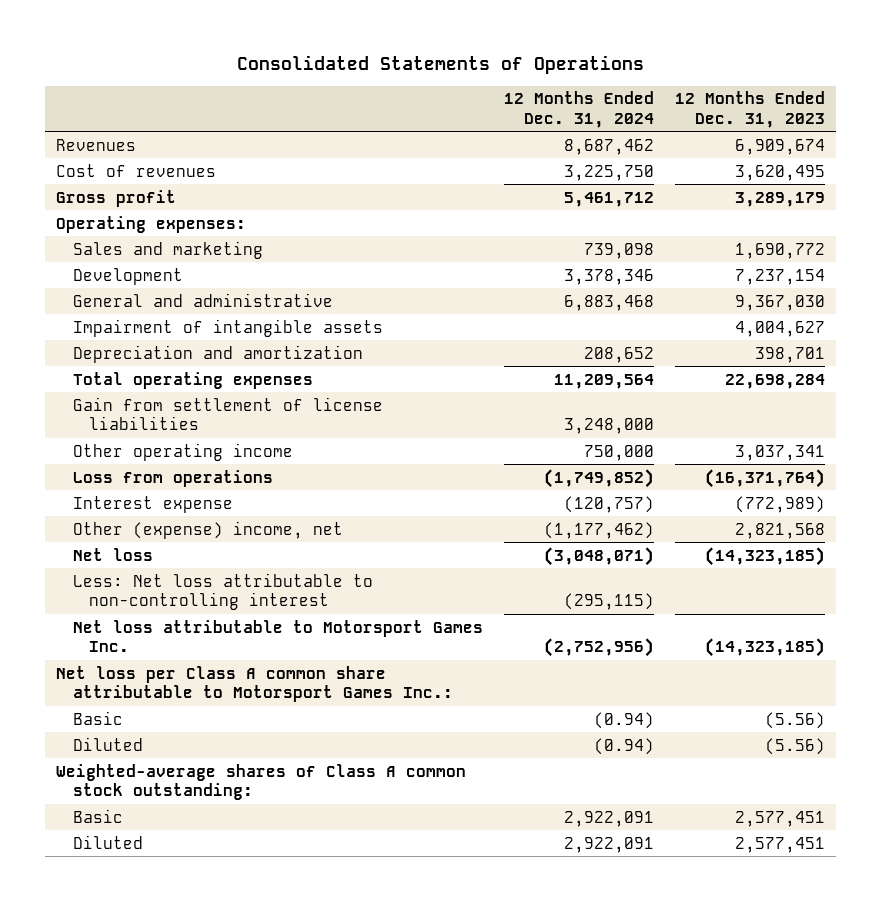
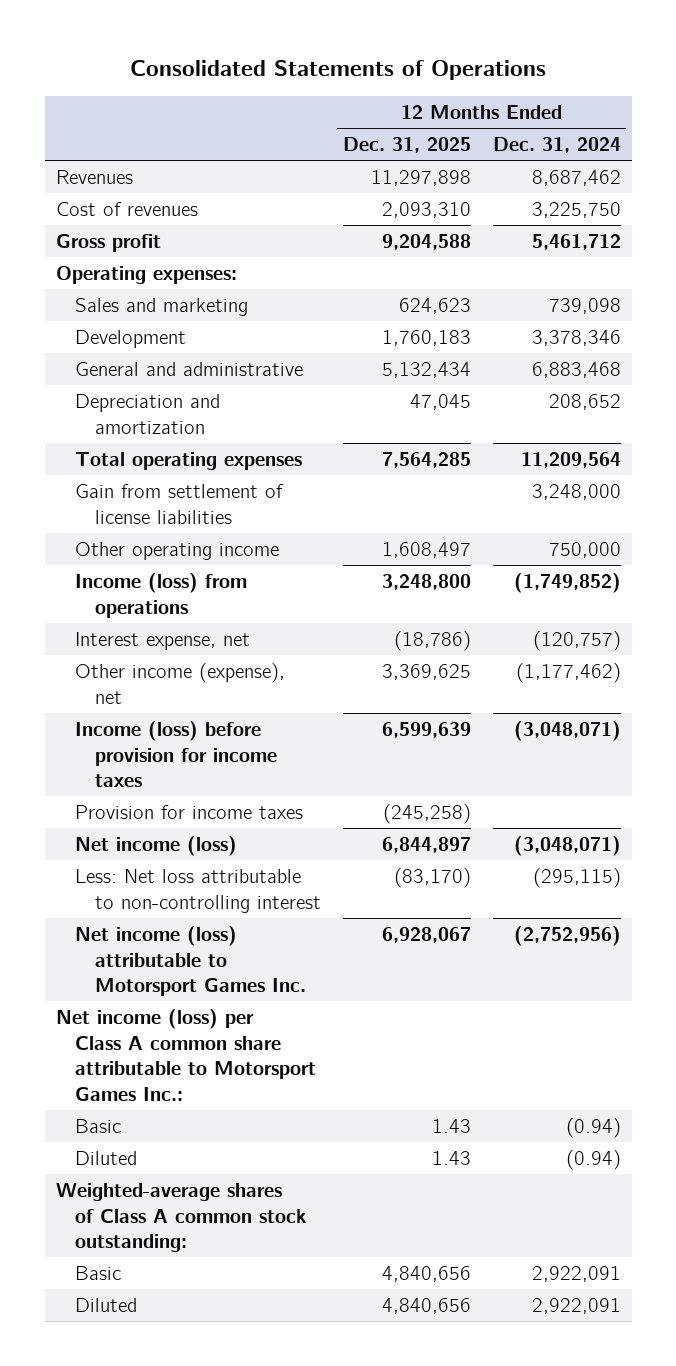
- | 12 Months Ended Dec. 31, 2024 | 12 Months Ended Dec. 31, 2023
+ | 12 Months Ended Dec. 31, 2025 | 12 Months Ended Dec. 31, 2024
- Impairment of intangible assets | | 4,004,627
- Loss from operations | (1,749,852) | (16,371,764)
- Interest expense | (120,757) | (772,989)
- Other (expense) income, net | (1,177,462) | 2,821,568
- Net loss | (3,048,071) | (14,323,185)
+ Income (loss) from operations | 3,248,800 | (1,749,852)
+ Interest expense, net | (18,786) | (120,757)
+ Other income (expense), net | 3,369,625 | (1,177,462)
+ Income (loss) before provision for income taxes | 6,599,639 | (3,048,071)
+ Provision for income taxes | (245,258) |
+ Net income (loss) | 6,844,897 | (3,048,071)
- Net loss attributable to Motorsport Games Inc. | (2,752,956) | (14,323,185)
- Net loss per Class A common share attributable to Motorsport Games Inc.:
+ Net income (loss) attributable to Motorsport Games Inc. | 6,928,067 | (2,752,956)
+ Net income (loss) per Class A common share attributable to Motorsport Games Inc.:

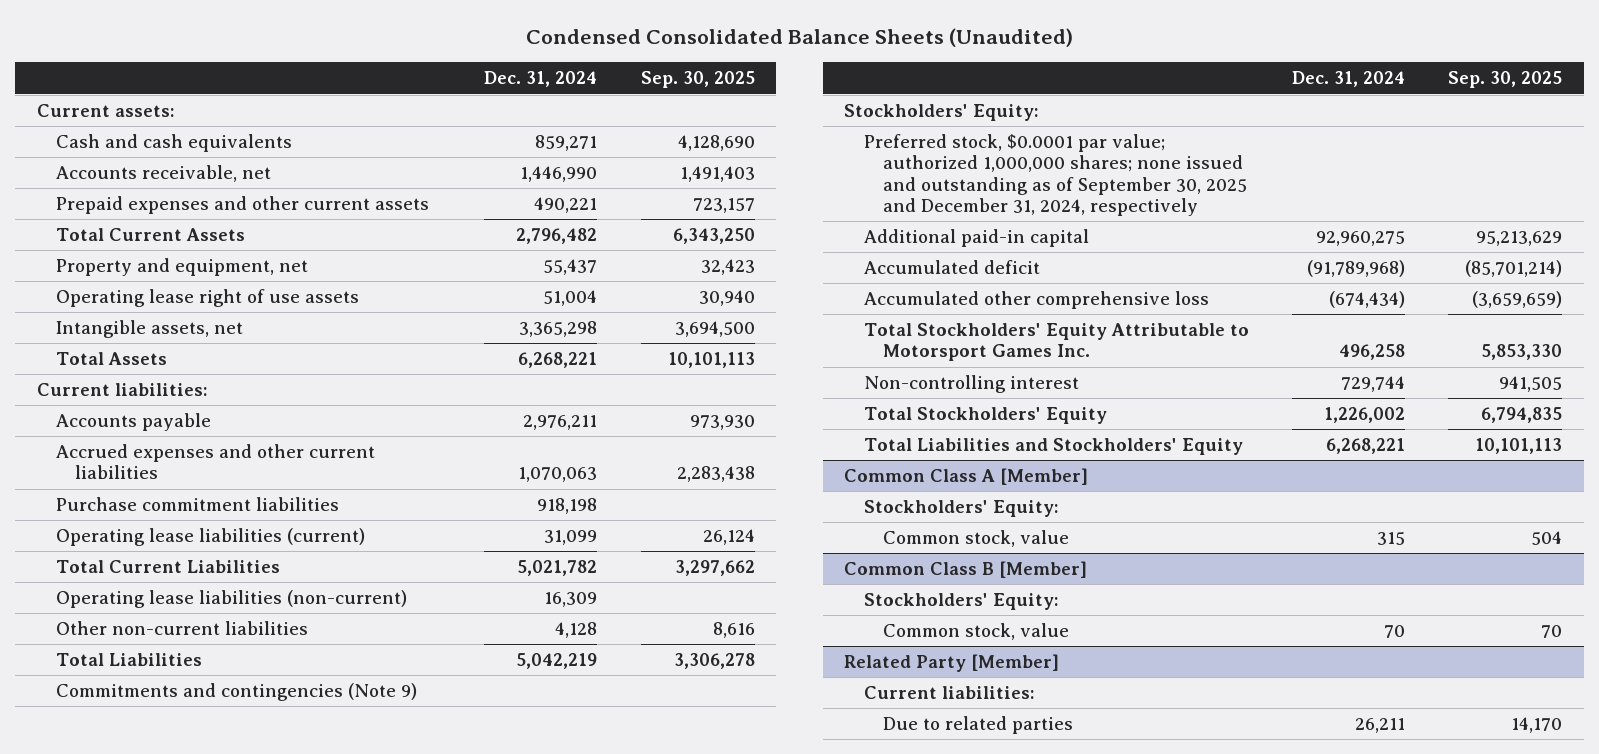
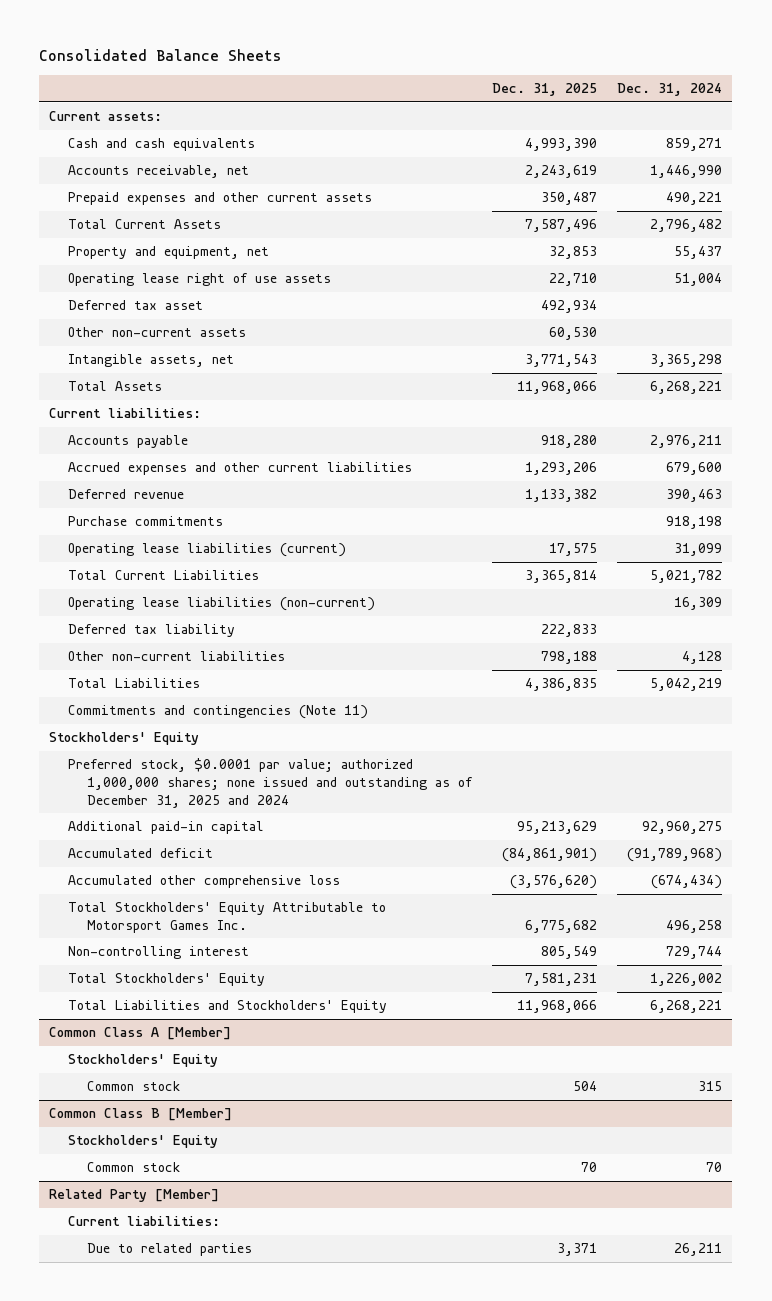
- Condensed Consolidated Balance Sheets (Unaudited)
+ Consolidated Balance Sheets
- | Dec. 31, 2024 | Sep. 30, 2025
+ | Dec. 31, 2025 | Dec. 31, 2024
+ Deferred tax asset | 492,934 |
+ Other non-current assets | 60,530 |
- Accrued expenses and other current liabilities | 1,070,063 | 2,283,438
- Purchase commitment liabilities | 918,198 |
+ Accrued expenses and other current liabilities | 1,293,206 | 679,600
+ Deferred revenue | 1,133,382 | 390,463
+ Purchase commitments | | 918,198
+ Deferred tax liability | 222,833 |
- Commitments and contingencies (Note 9)
- Stockholders' Equity:
- Preferred stock, $0.0001 par value; authorized 1,000,000 shares; none issued and outstanding as of September 30, 2025 and December 31, 2024, respectively
+ Commitments and contingencies (Note 11)
+ Stockholders' Equity
+ Preferred stock, $0.0001 par value; authorized 1,000,000 shares; none issued and outstanding as of December 31, 2025 and 2024
@ Common Class A [Member]
- Stockholders' Equity:
- Common stock, value | 315 | 504
+ Stockholders' Equity
+ Common stock | 504 | 315
@ Common Class B [Member]
- Stockholders' Equity:
- Common stock, value | 70 | 70
+ Stockholders' Equity
+ Common stock | 70 | 70

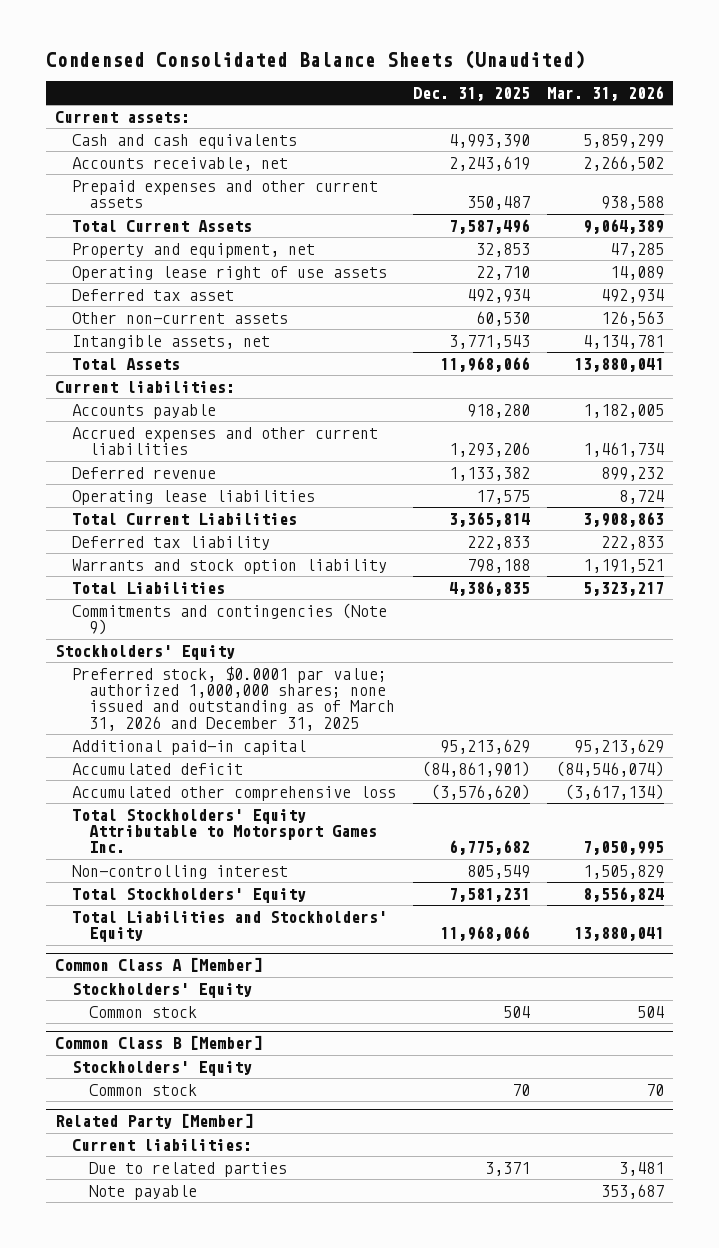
- Consolidated Balance Sheets
+ Condensed Consolidated Balance Sheets (Unaudited)
- | Dec. 31, 2025 | Dec. 31, 2024
+ | Dec. 31, 2025 | Mar. 31, 2026
- Purchase commitments | | 918,198
- Operating lease liabilities (current) | 17,575 | 31,099
+ Operating lease liabilities | 17,575 | 8,724
- Operating lease liabilities (non-current) | | 16,309
- Other non-current liabilities | 798,188 | 4,128
+ Warrants and stock option liability | 798,188 | 1,191,521
- Commitments and contingencies (Note 11)
+ Commitments and contingencies (Note 9)
- Preferred stock, $0.0001 par value; authorized 1,000,000 shares; none issued and outstanding as of December 31, 2025 and 2024
+ Preferred stock, $0.0001 par value; authorized 1,000,000 shares; none issued and outstanding as of March 31, 2026 and December 31, 2025
@ Related Party [Member]
+ Note payable | | 353,687

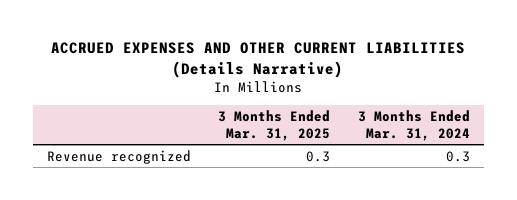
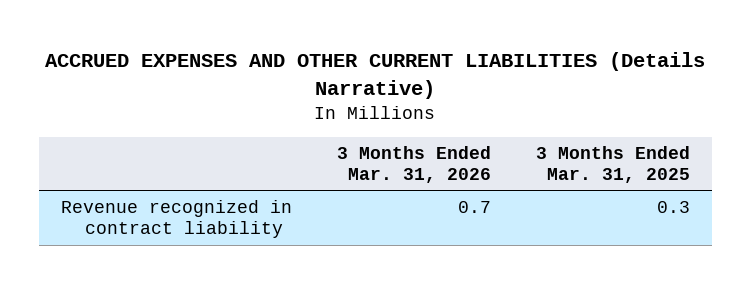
- | 3 Months Ended Mar. 31, 2025 | 3 Months Ended Mar. 31, 2024
+ | 3 Months Ended Mar. 31, 2026 | 3 Months Ended Mar. 31, 2025
- Revenue recognized | 0.3 | 0.3
+ Revenue recognized in contract liability | 0.7 | 0.3

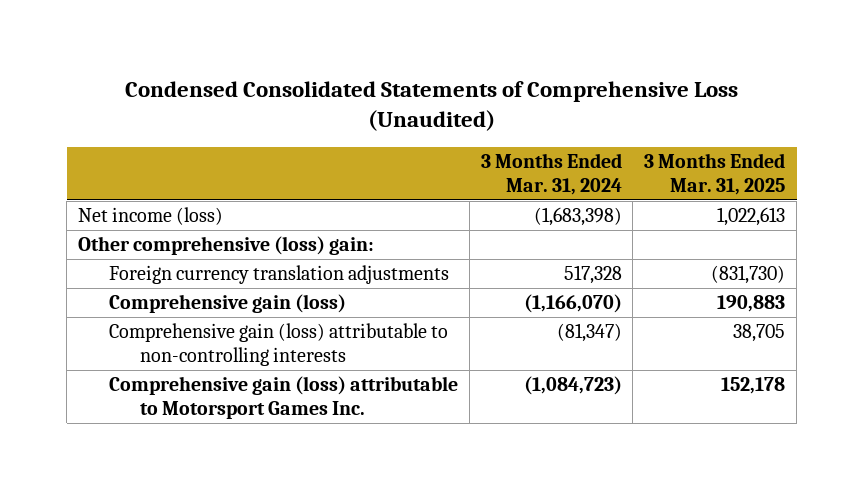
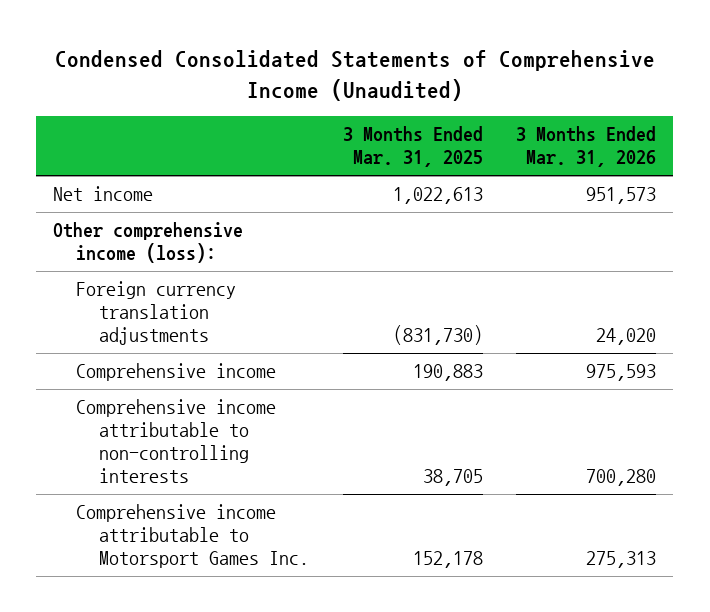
- Condensed Consolidated Statements of Comprehensive Loss (Unaudited)
+ Condensed Consolidated Statements of Comprehensive Income (Unaudited)
- | 3 Months Ended Mar. 31, 2024 | 3 Months Ended Mar. 31, 2025
+ | 3 Months Ended Mar. 31, 2025 | 3 Months Ended Mar. 31, 2026
- Net income (loss) | (1,683,398) | 1,022,613
- Other comprehensive (loss) gain:
+ Net income | 1,022,613 | 951,573
+ Other comprehensive income (loss):
- Comprehensive gain (loss) | (1,166,070) | 190,883
- Comprehensive gain (loss) attributable to non-controlling interests | (81,347) | 38,705
- Comprehensive gain (loss) attributable to Motorsport Games Inc. | (1,084,723) | 152,178
+ Comprehensive income | 190,883 | 975,593
+ Comprehensive income attributable to non-controlling interests | 38,705 | 700,280
+ Comprehensive income attributable to Motorsport Games Inc. | 152,178 | 275,313

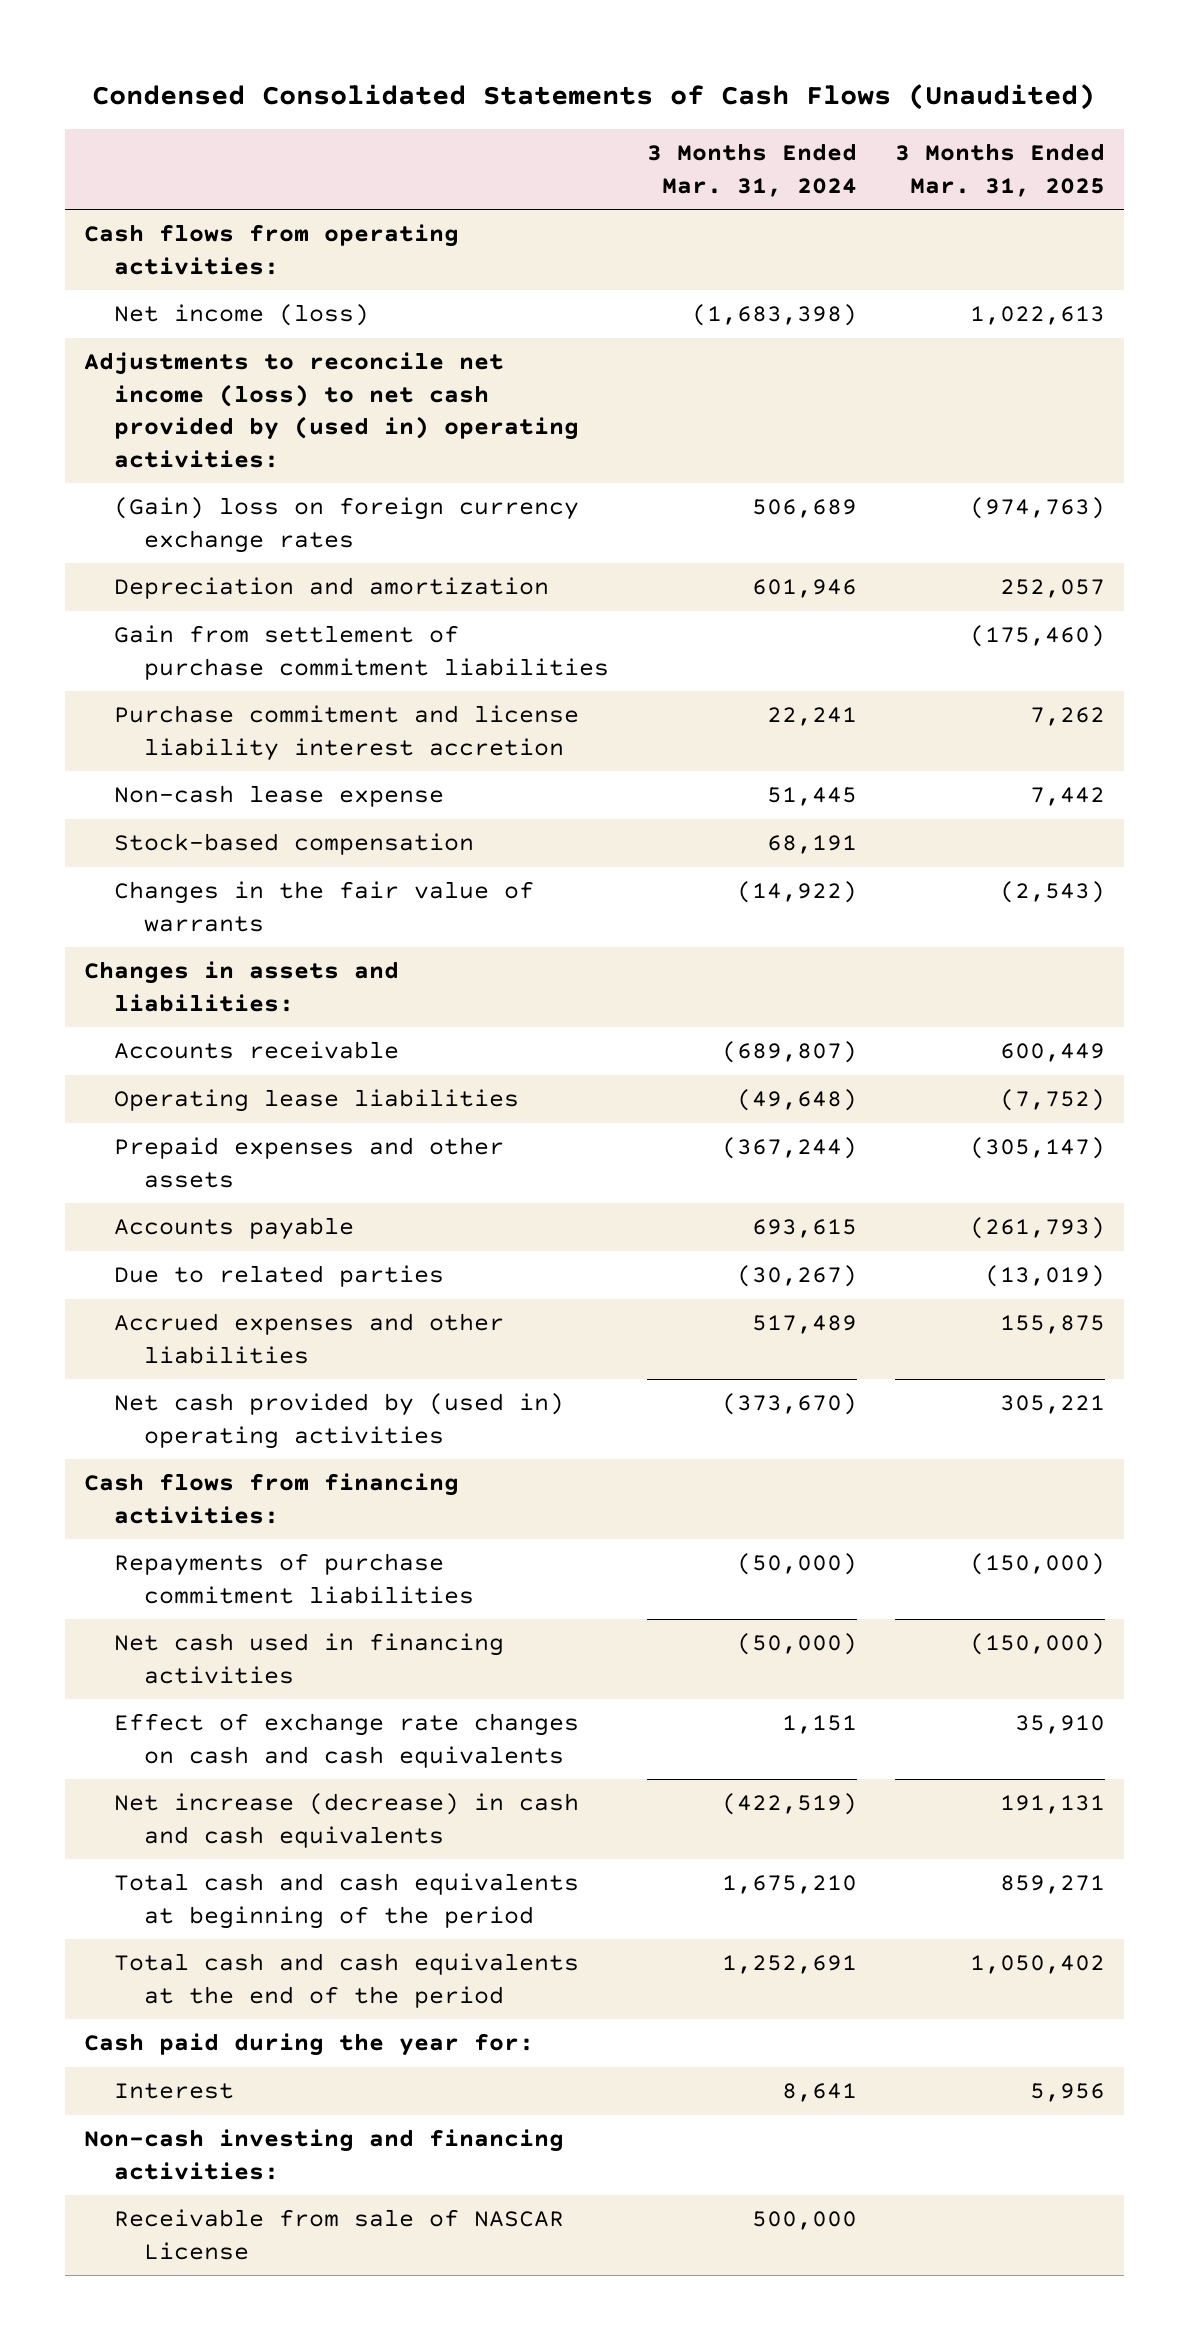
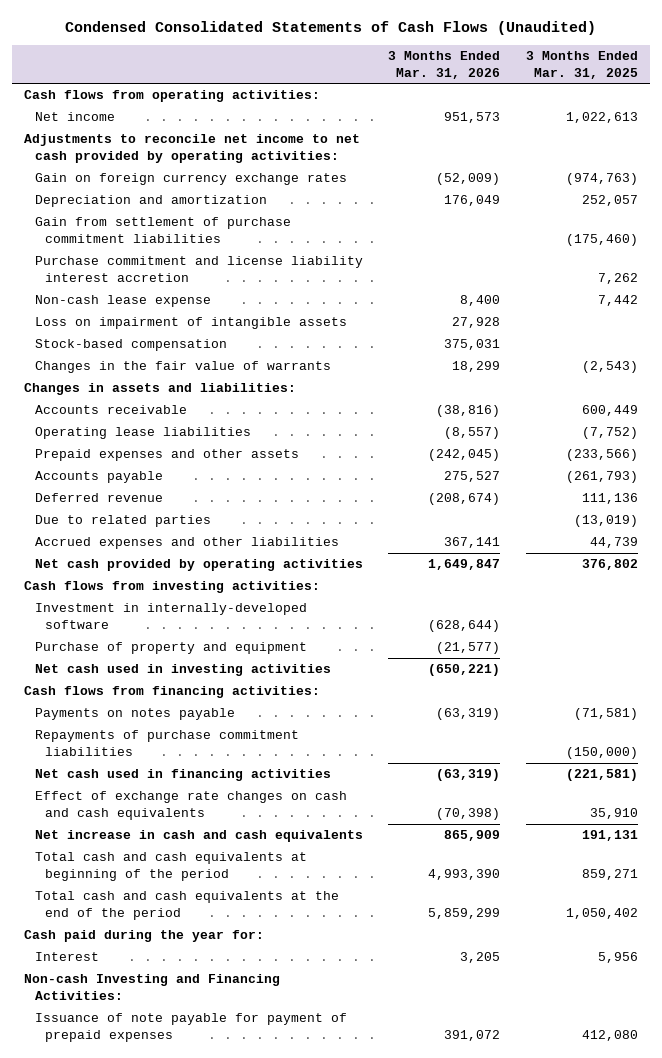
- | 3 Months Ended Mar. 31, 2024 | 3 Months Ended Mar. 31, 2025
+ | 3 Months Ended Mar. 31, 2026 | 3 Months Ended Mar. 31, 2025
- Net income (loss) | (1,683,398) | 1,022,613
- Adjustments to reconcile net income (loss) to net cash provided by (used in) operating activities:
- (Gain) loss on foreign currency exchange rates | 506,689 | (974,763)
+ Net income | 951,573 | 1,022,613
+ Adjustments to reconcile net income to net cash provided by operating activities:
+ Gain on foreign currency exchange rates | (52,009) | (974,763)
+ Loss on impairment of intangible assets | 27,928 |
- Prepaid expenses and other assets | (367,244) | (305,147)
+ Prepaid expenses and other assets | (242,045) | (233,566)
+ Deferred revenue | (208,674) | 111,136
- Accrued expenses and other liabilities | 517,489 | 155,875
- Net cash provided by (used in) operating activities | (373,670) | 305,221
+ Accrued expenses and other liabilities | 367,141 | 44,739
+ Net cash provided by operating activities | 1,649,847 | 376,802
+ Cash flows from investing activities:
+ Investment in internally-developed software | (628,644) |
+ Purchase of property and equipment | (21,577) |
+ Net cash used in investing activities | (650,221) |
+ Payments on notes payable | (63,319) | (71,581)
- Net cash used in financing activities | (50,000) | (150,000)
+ Net cash used in financing activities | (63,319) | (221,581)
- Net increase (decrease) in cash and cash equivalents | (422,519) | 191,131
+ Net increase in cash and cash equivalents | 865,909 | 191,131
- Non-cash investing and financing activities:
- Receivable from sale of NASCAR License | 500,000 |
+ Non-cash Investing and Financing Activities:
+ Issuance of note payable for payment of prepaid expenses | 391,072 | 412,080

